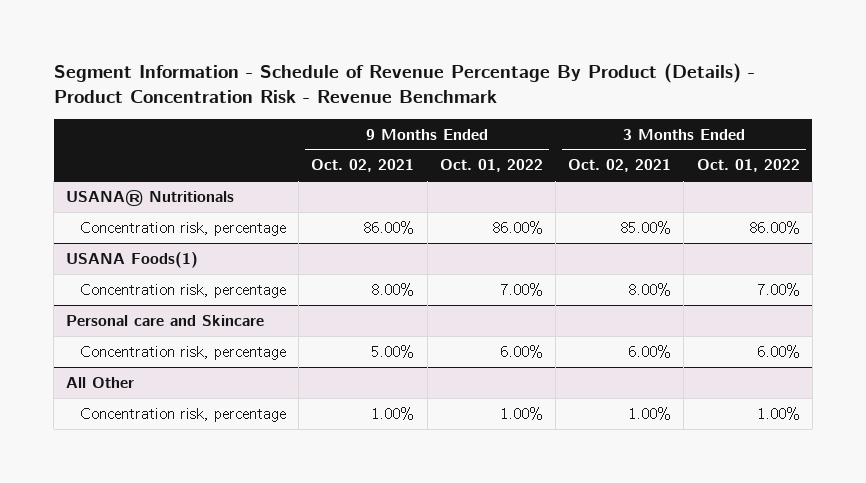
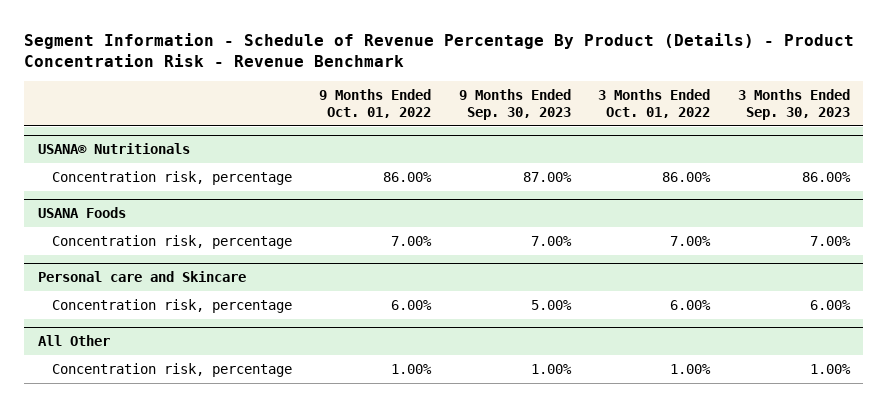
- | 9 Months Ended Oct. 02, 2021 | 9 Months Ended Oct. 01, 2022 | 3 Months Ended Oct. 02, 2021 | 3 Months Ended Oct. 01, 2022
+ | 9 Months Ended Oct. 01, 2022 | 9 Months Ended Sep. 30, 2023 | 3 Months Ended Oct. 01, 2022 | 3 Months Ended Sep. 30, 2023
- USANA Foods(1)
+ USANA Foods

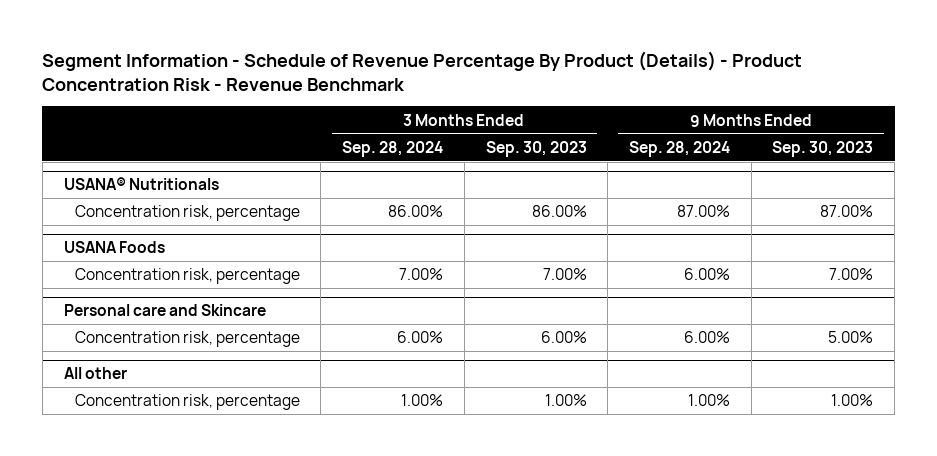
- | 9 Months Ended Oct. 01, 2022 | 9 Months Ended Sep. 30, 2023 | 3 Months Ended Oct. 01, 2022 | 3 Months Ended Sep. 30, 2023
+ | 3 Months Ended Sep. 28, 2024 | 3 Months Ended Sep. 30, 2023 | 9 Months Ended Sep. 28, 2024 | 9 Months Ended Sep. 30, 2023
- All Other
+ All other

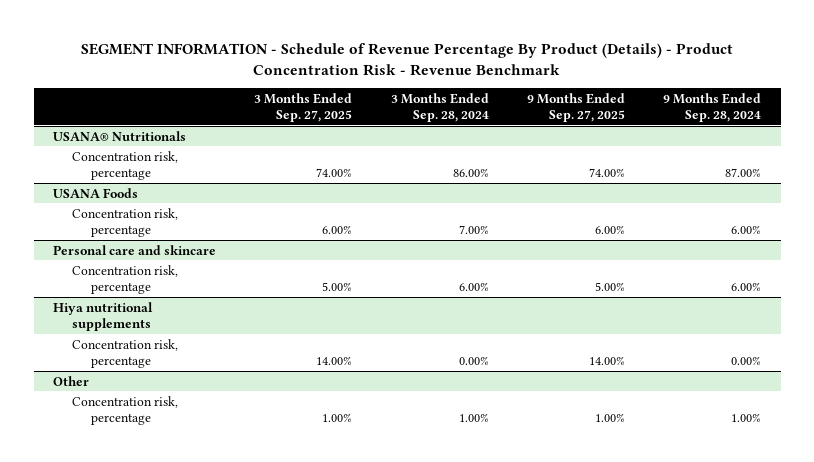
- Segment Information - Schedule of Revenue Percentage By Product (Details) - Product Concentration Risk - Revenue Benchmark
+ SEGMENT INFORMATION - Schedule of Revenue Percentage By Product (Details) - Product Concentration Risk - Revenue Benchmark
- | 3 Months Ended Sep. 28, 2024 | 3 Months Ended Sep. 30, 2023 | 9 Months Ended Sep. 28, 2024 | 9 Months Ended Sep. 30, 2023
+ | 3 Months Ended Sep. 27, 2025 | 3 Months Ended Sep. 28, 2024 | 9 Months Ended Sep. 27, 2025 | 9 Months Ended Sep. 28, 2024
- Personal care and Skincare
+ Personal care and skincare
- All other
+ Hiya nutritional supplements
+ Concentration risk, percentage | 14.00% | 0.00% | 14.00% | 0.00%
+ Other

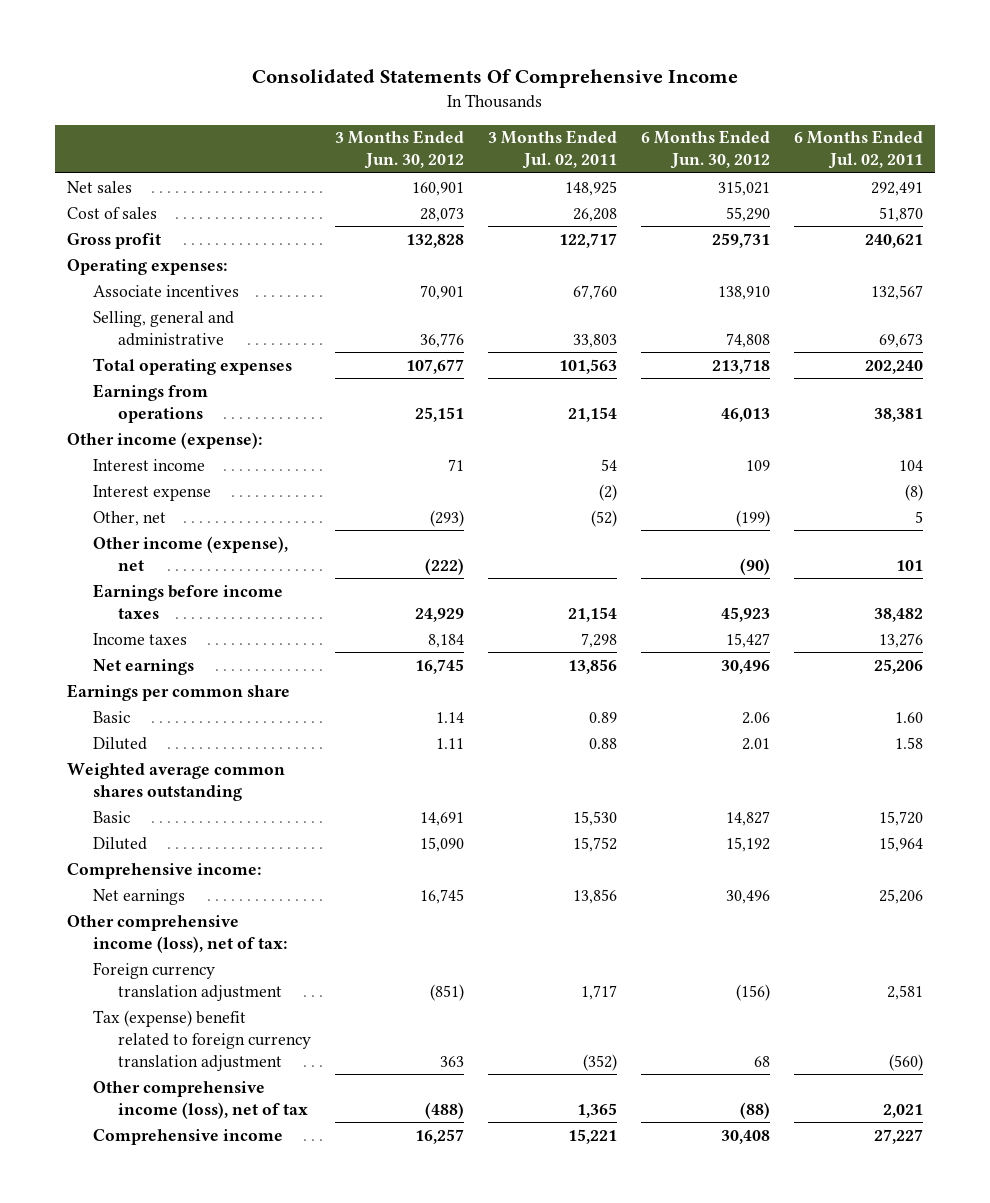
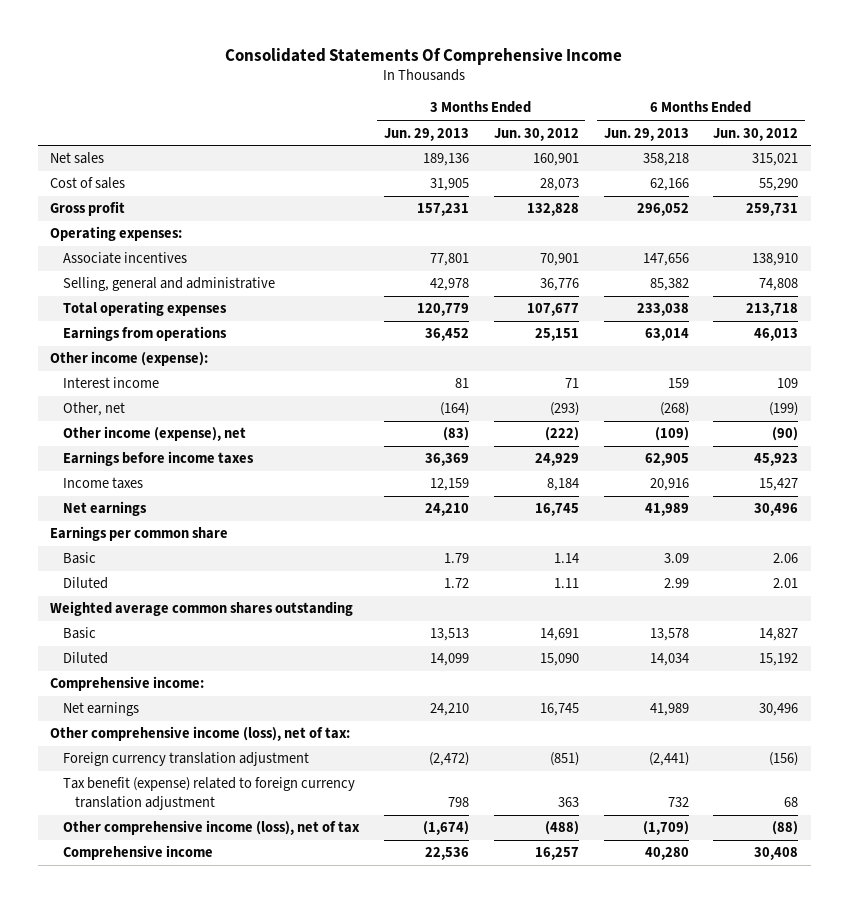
- | 3 Months Ended Jun. 30, 2012 | 3 Months Ended Jul. 02, 2011 | 6 Months Ended Jun. 30, 2012 | 6 Months Ended Jul. 02, 2011
+ | 3 Months Ended Jun. 29, 2013 | 3 Months Ended Jun. 30, 2012 | 6 Months Ended Jun. 29, 2013 | 6 Months Ended Jun. 30, 2012
- Interest expense | | (2) | | (8)
- Tax (expense) benefit related to foreign currency translation adjustment | 363 | (352) | 68 | (560)
+ Tax benefit (expense) related to foreign currency translation adjustment | 798 | 363 | 732 | 68

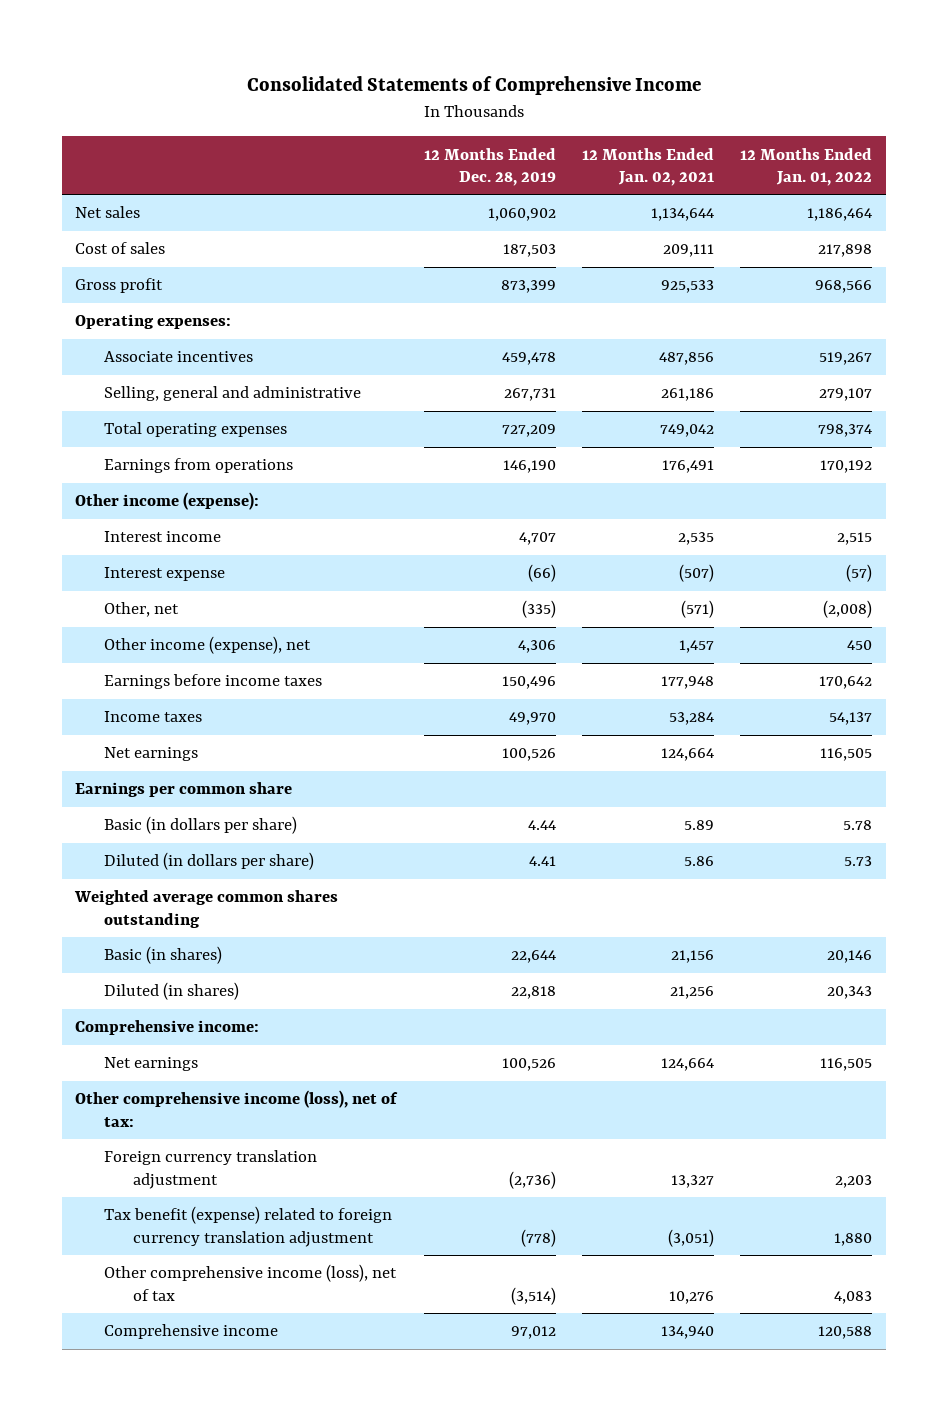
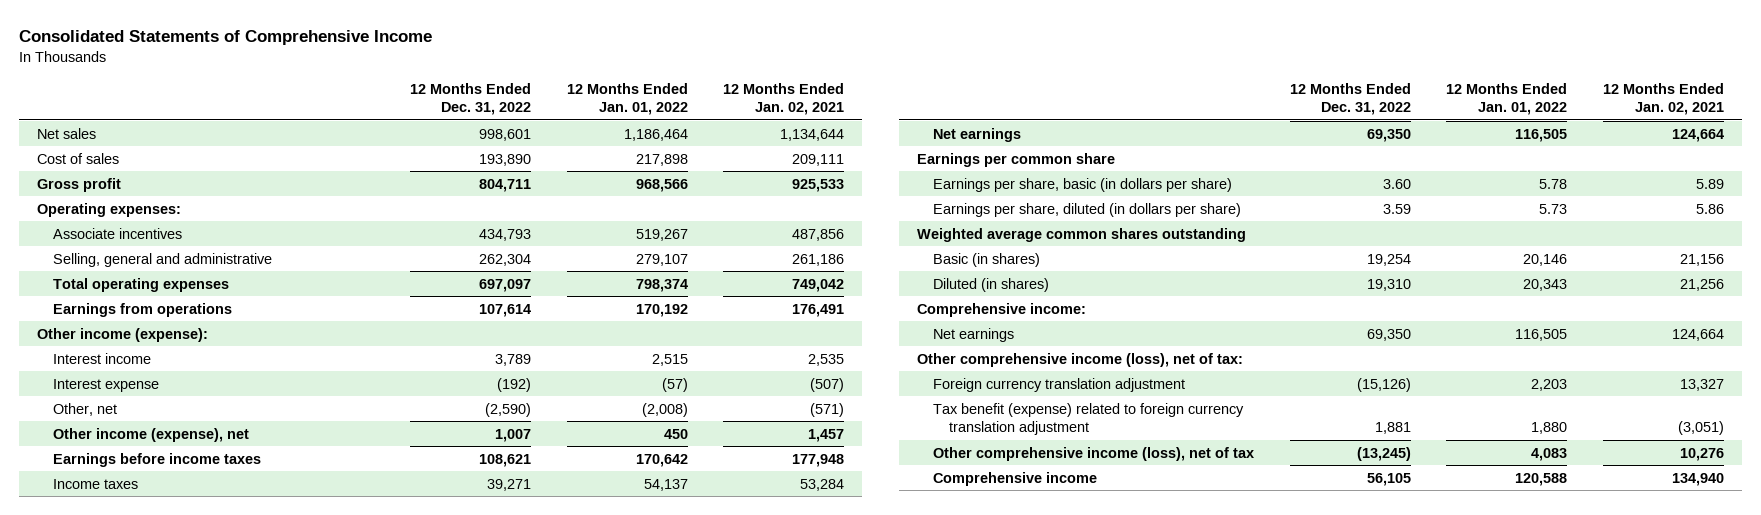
- | 12 Months Ended Dec. 28, 2019 | 12 Months Ended Jan. 02, 2021 | 12 Months Ended Jan. 01, 2022
+ | 12 Months Ended Dec. 31, 2022 | 12 Months Ended Jan. 01, 2022 | 12 Months Ended Jan. 02, 2021
- Basic (in dollars per share) | 4.44 | 5.89 | 5.78
- Diluted (in dollars per share) | 4.41 | 5.86 | 5.73
+ Earnings per share, basic (in dollars per share) | 3.60 | 5.78 | 5.89
+ Earnings per share, diluted (in dollars per share) | 3.59 | 5.73 | 5.86

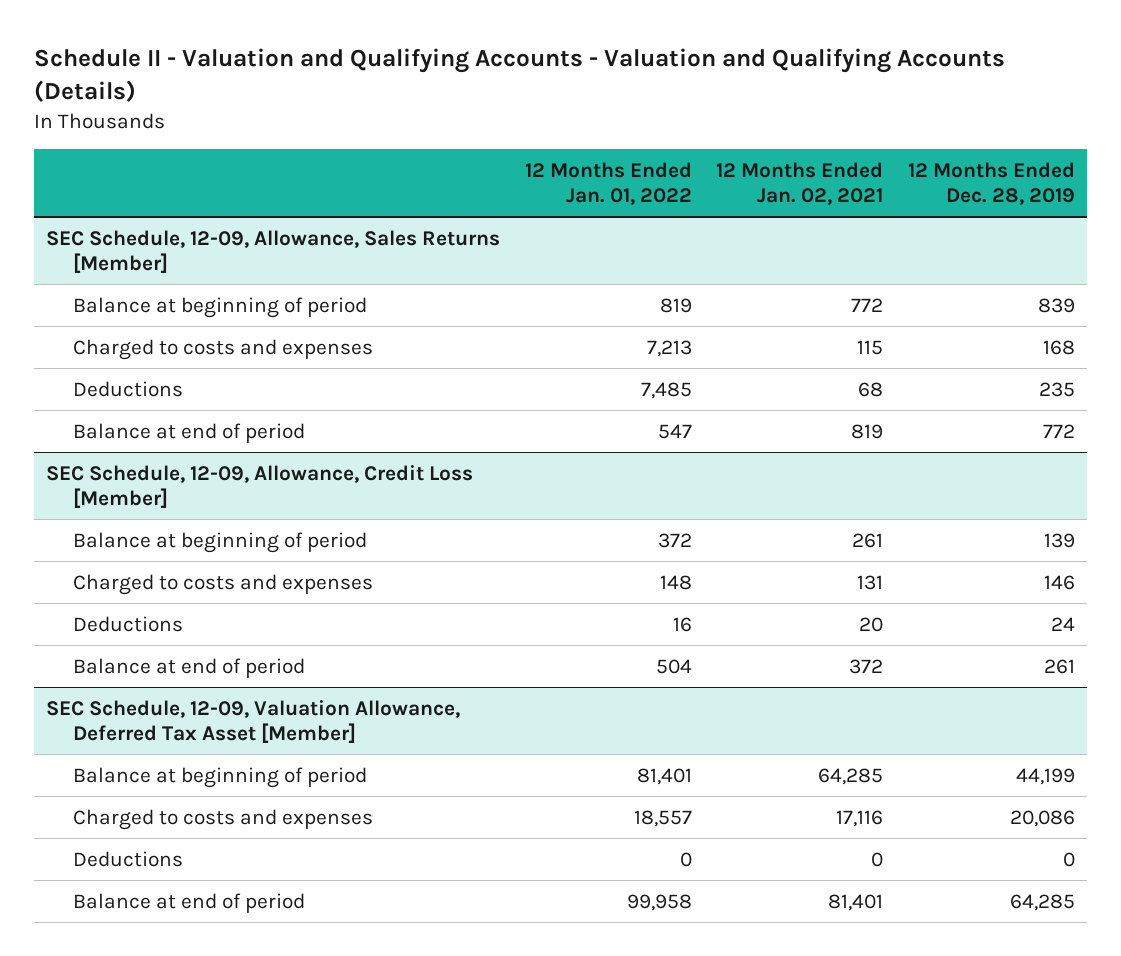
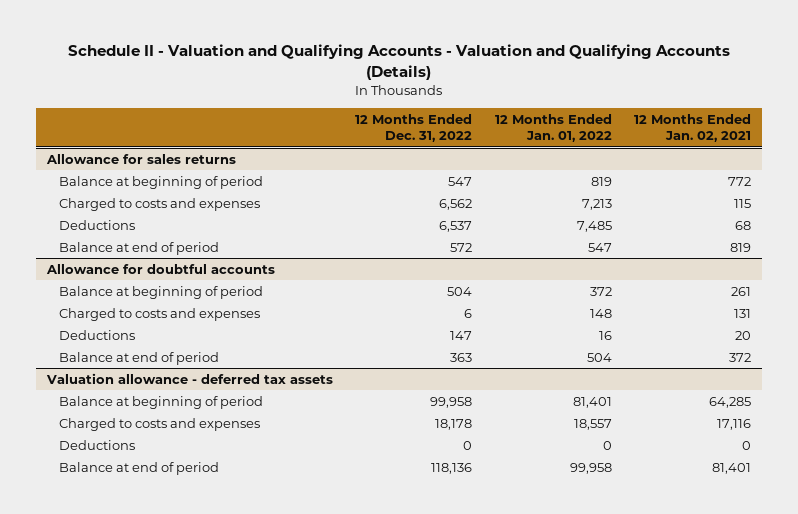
- | 12 Months Ended Jan. 01, 2022 | 12 Months Ended Jan. 02, 2021 | 12 Months Ended Dec. 28, 2019
+ | 12 Months Ended Dec. 31, 2022 | 12 Months Ended Jan. 01, 2022 | 12 Months Ended Jan. 02, 2021
- SEC Schedule, 12-09, Allowance, Sales Returns [Member]
+ Allowance for sales returns
- SEC Schedule, 12-09, Allowance, Credit Loss [Member]
+ Allowance for doubtful accounts
- SEC Schedule, 12-09, Valuation Allowance, Deferred Tax Asset [Member]
+ Valuation allowance - deferred tax assets

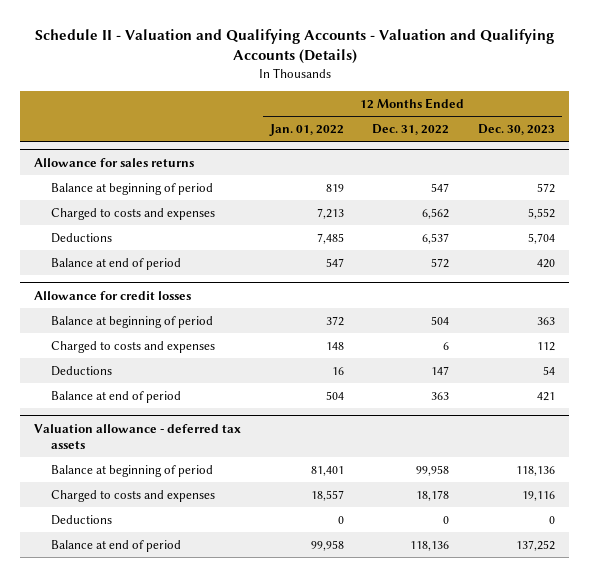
- | 12 Months Ended Dec. 31, 2022 | 12 Months Ended Jan. 01, 2022 | 12 Months Ended Jan. 02, 2021
+ | 12 Months Ended Jan. 01, 2022 | 12 Months Ended Dec. 31, 2022 | 12 Months Ended Dec. 30, 2023
- Allowance for doubtful accounts
+ Allowance for credit losses

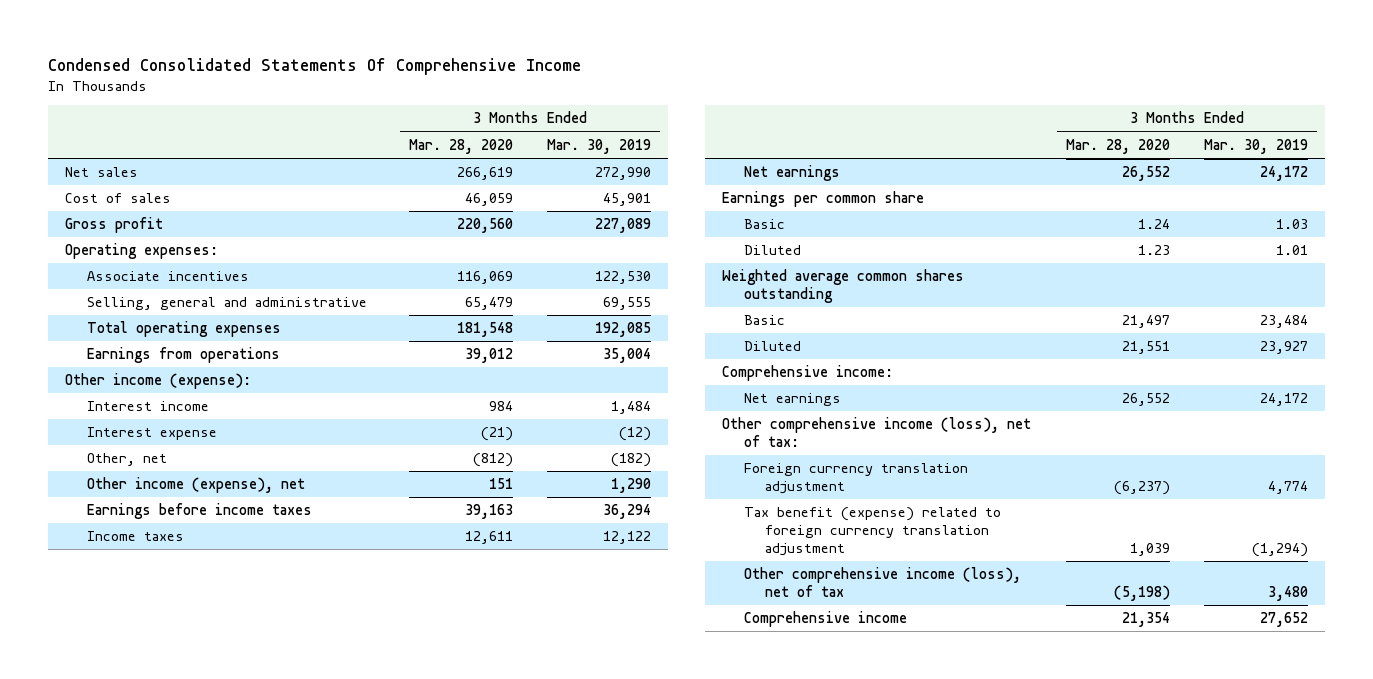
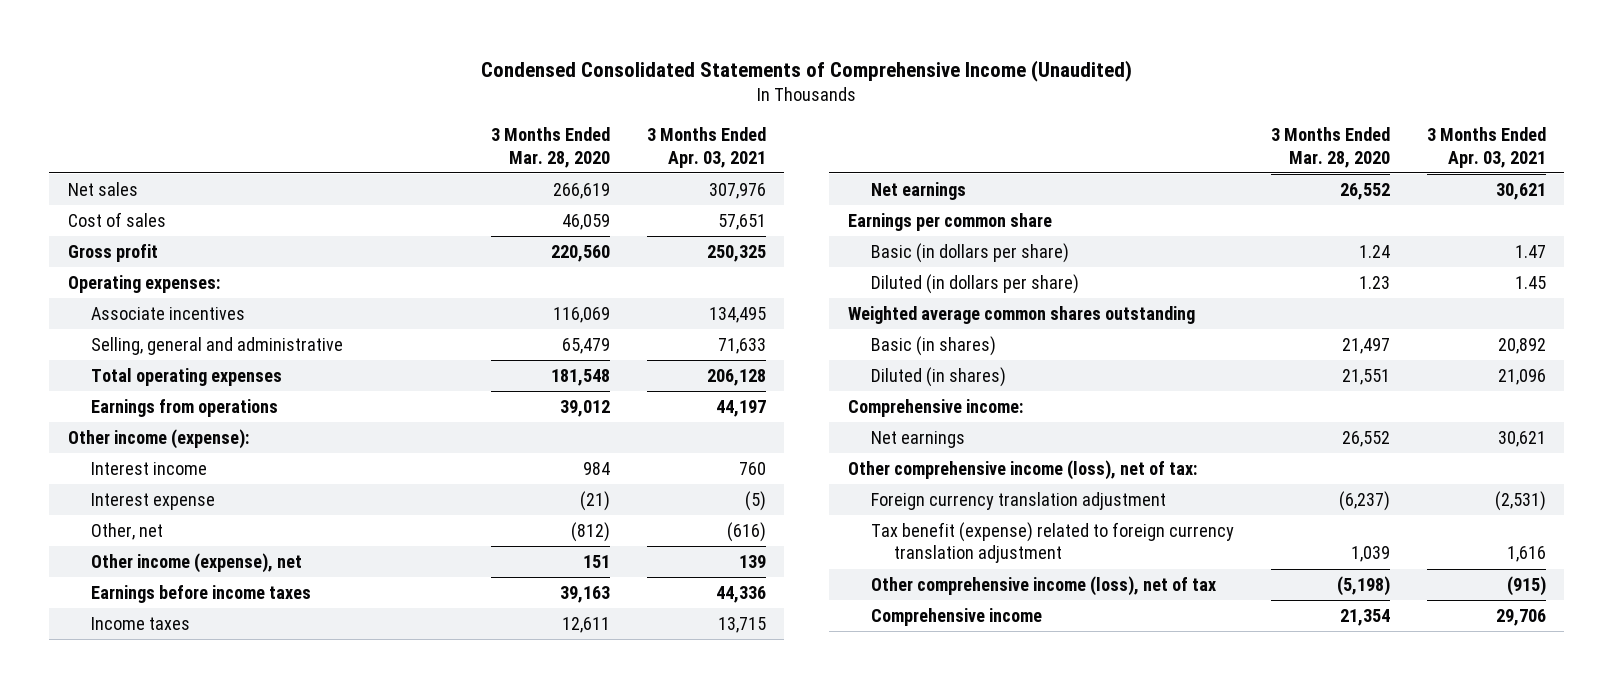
- Condensed Consolidated Statements Of Comprehensive Income
+ Condensed Consolidated Statements of Comprehensive Income (Unaudited)
- | 3 Months Ended Mar. 28, 2020 | 3 Months Ended Mar. 30, 2019
+ | 3 Months Ended Mar. 28, 2020 | 3 Months Ended Apr. 03, 2021
- Basic | 1.24 | 1.03
- Diluted | 1.23 | 1.01
+ Basic (in dollars per share) | 1.24 | 1.47
+ Diluted (in dollars per share) | 1.23 | 1.45
- Basic | 21,497 | 23,484
- Diluted | 21,551 | 23,927
+ Basic (in shares) | 21,497 | 20,892
+ Diluted (in shares) | 21,551 | 21,096

